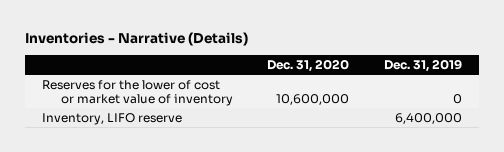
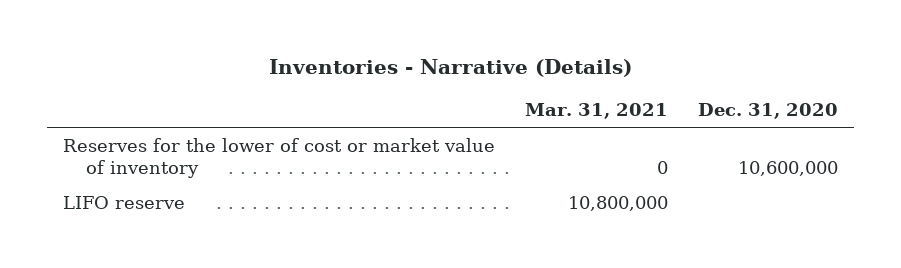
- | Dec. 31, 2020 | Dec. 31, 2019
+ | Mar. 31, 2021 | Dec. 31, 2020
- Inventory, LIFO reserve | | 6,400,000
+ LIFO reserve | 10,800,000 |

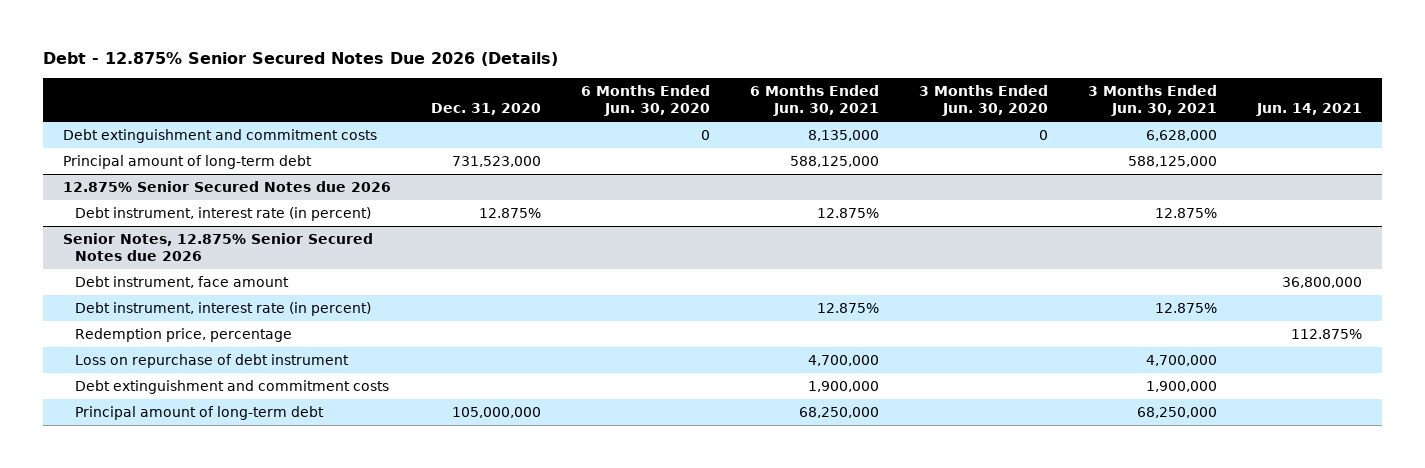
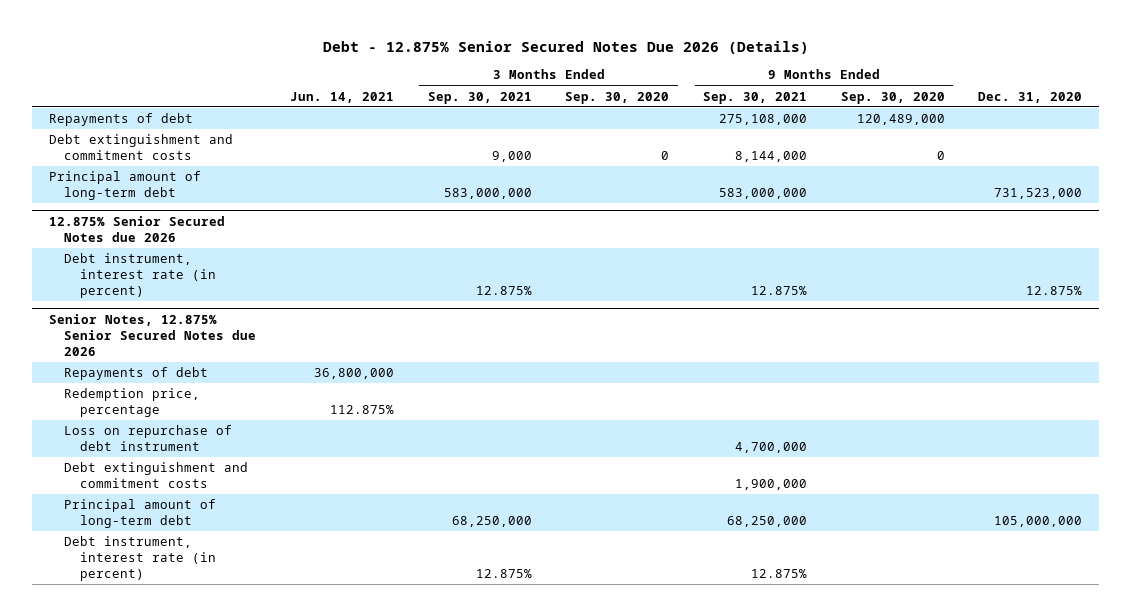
- | Dec. 31, 2020 | 6 Months Ended Jun. 30, 2020 | 6 Months Ended Jun. 30, 2021 | 3 Months Ended Jun. 30, 2020 | 3 Months Ended Jun. 30, 2021 | Jun. 14, 2021
+ | Jun. 14, 2021 | 3 Months Ended Sep. 30, 2021 | 3 Months Ended Sep. 30, 2020 | 9 Months Ended Sep. 30, 2021 | 9 Months Ended Sep. 30, 2020 | Dec. 31, 2020
+ Repayments of debt | | | | 275,108,000 | 120,489,000 |
@ Senior Notes, 12.875% Senior Secured Notes due 2026
- Debt instrument, face amount | | | | | | 36,800,000
+ Repayments of debt | 36,800,000 | | | | |
moved down: Debt instrument, interest rate (in percent) | | 12.875% | | 12.875% | |

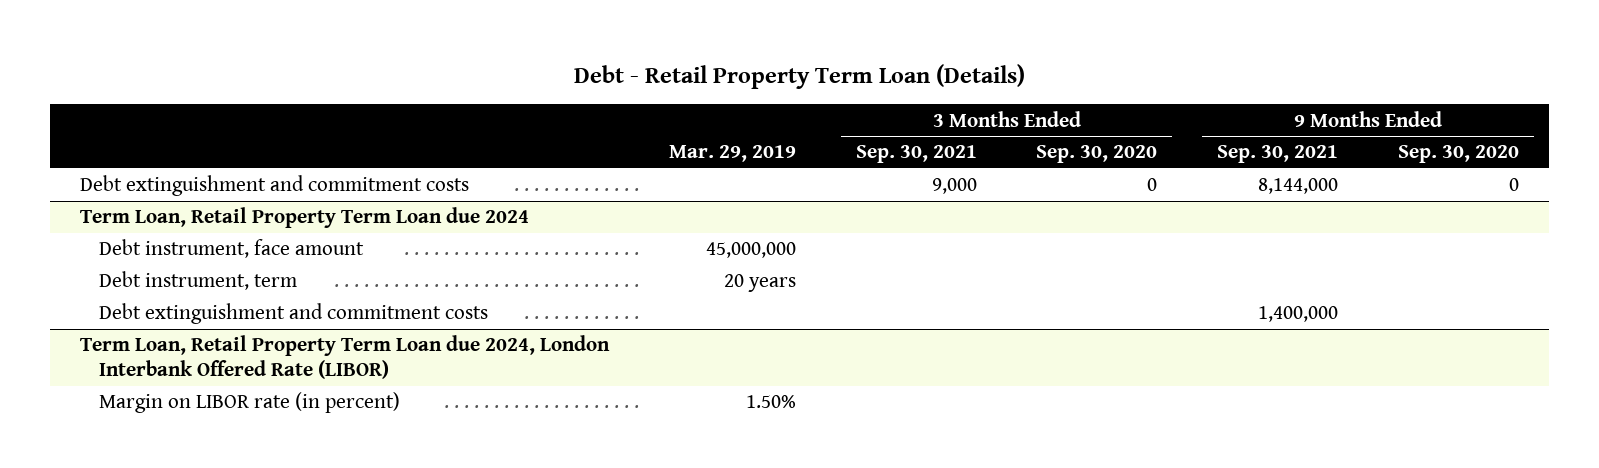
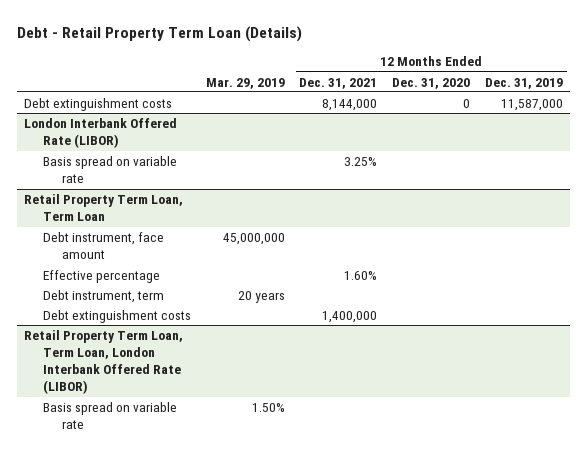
- | Mar. 29, 2019 | 3 Months Ended Sep. 30, 2021 | 3 Months Ended Sep. 30, 2020 | 9 Months Ended Sep. 30, 2021 | 9 Months Ended Sep. 30, 2020
+ | Mar. 29, 2019 | 12 Months Ended Dec. 31, 2021 | 12 Months Ended Dec. 31, 2020 | 12 Months Ended Dec. 31, 2019
- Debt extinguishment and commitment costs | | 9,000 | 0 | 8,144,000 | 0
- Term Loan, Retail Property Term Loan due 2024
+ Debt extinguishment costs | | 8,144,000 | 0 | 11,587,000
+ London Interbank Offered Rate (LIBOR)
+ Basis spread on variable rate | | 3.25% | |
+ Retail Property Term Loan, Term Loan
+ Effective percentage | | 1.60% | |
- Debt extinguishment and commitment costs | | | | 1,400,000 |
- Term Loan, Retail Property Term Loan due 2024, London Interbank Offered Rate (LIBOR)
- Margin on LIBOR rate (in percent) | 1.50% | | | |
+ Debt extinguishment costs | | 1,400,000 | |
+ Retail Property Term Loan, Term Loan, London Interbank Offered Rate (LIBOR)
+ Basis spread on variable rate | 1.50% | | |

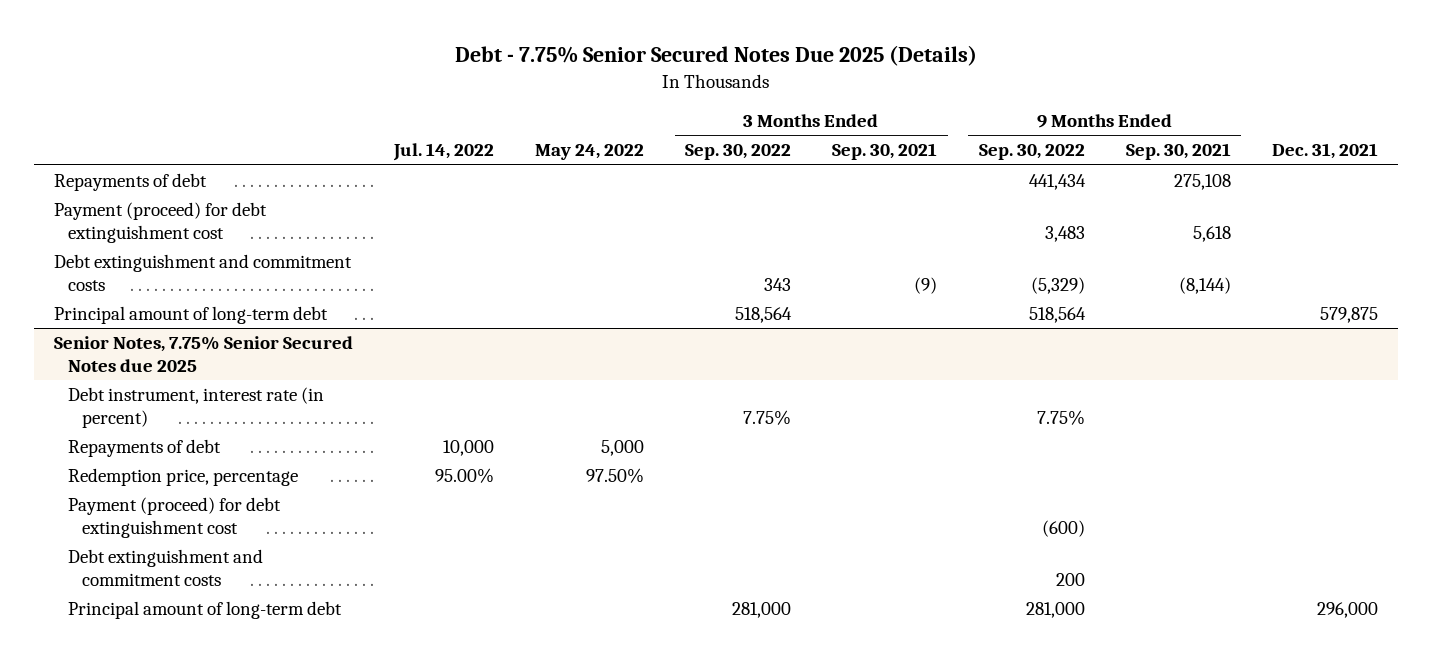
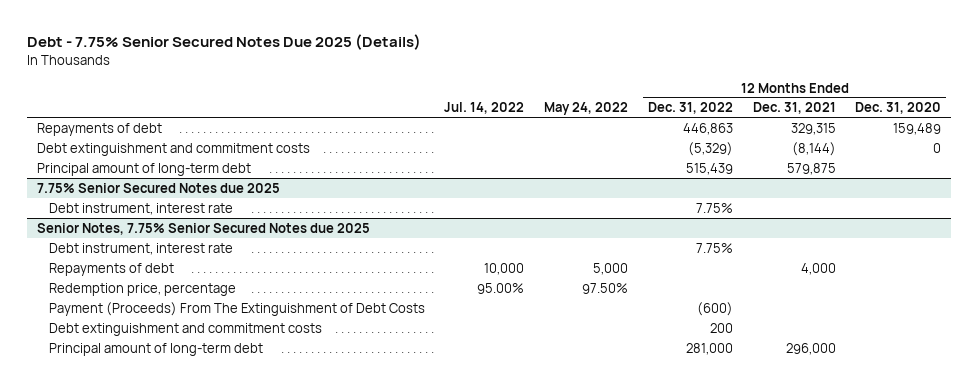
- | Jul. 14, 2022 | May 24, 2022 | 3 Months Ended Sep. 30, 2022 | 3 Months Ended Sep. 30, 2021 | 9 Months Ended Sep. 30, 2022 | 9 Months Ended Sep. 30, 2021 | Dec. 31, 2021
+ | Jul. 14, 2022 | May 24, 2022 | 12 Months Ended Dec. 31, 2022 | 12 Months Ended Dec. 31, 2021 | 12 Months Ended Dec. 31, 2020
- Payment (proceed) for debt extinguishment cost | | | | | 3,483 | 5,618 |
+ 7.75% Senior Secured Notes due 2025
+ Debt instrument, interest rate | | | 7.75% | |
@ Senior Notes, 7.75% Senior Secured Notes due 2025
- Debt instrument, interest rate (in percent) | | | 7.75% | | 7.75% | |
+ Debt instrument, interest rate | | | 7.75% | |
- Payment (proceed) for debt extinguishment cost | | | | | (600) | |
+ Payment (Proceeds) From The Extinguishment of Debt Costs | | | (600) | |

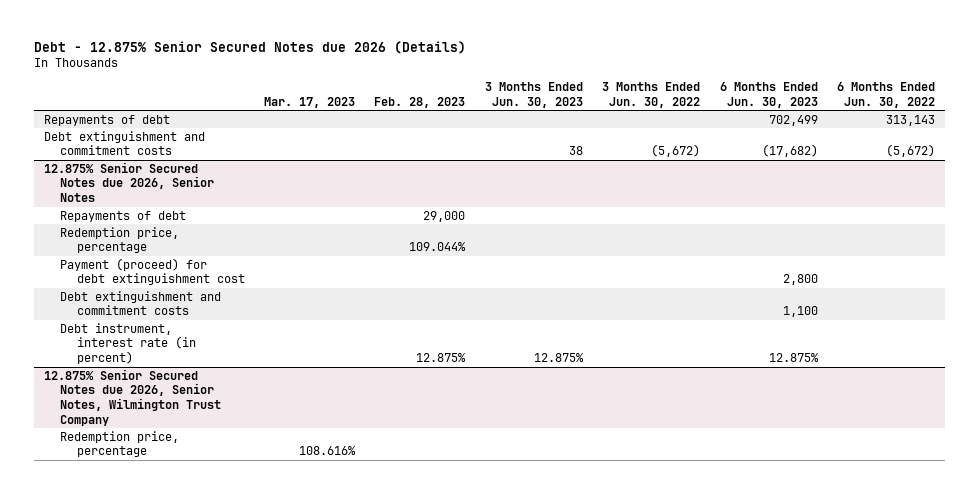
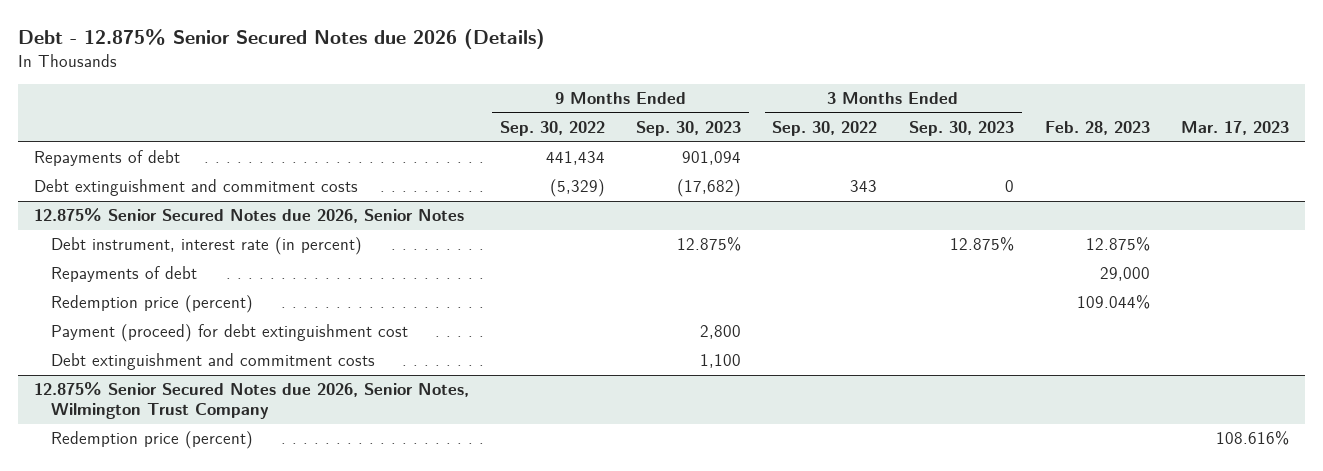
- | Mar. 17, 2023 | Feb. 28, 2023 | 3 Months Ended Jun. 30, 2023 | 3 Months Ended Jun. 30, 2022 | 6 Months Ended Jun. 30, 2023 | 6 Months Ended Jun. 30, 2022
+ | 9 Months Ended Sep. 30, 2022 | 9 Months Ended Sep. 30, 2023 | 3 Months Ended Sep. 30, 2022 | 3 Months Ended Sep. 30, 2023 | Feb. 28, 2023 | Mar. 17, 2023
@ 12.875% Senior Secured Notes due 2026, Senior Notes
moved up: Debt instrument, interest rate (in percent) | | 12.875% | | 12.875% | 12.875% |
- Redemption price, percentage | | 109.044% | | | |
+ Redemption price (percent) | | | | | 109.044% |
@ 12.875% Senior Secured Notes due 2026, Senior Notes, Wilmington Trust Company
- Redemption price, percentage | 108.616% | | | | |
+ Redemption price (percent) | | | | | | 108.616%

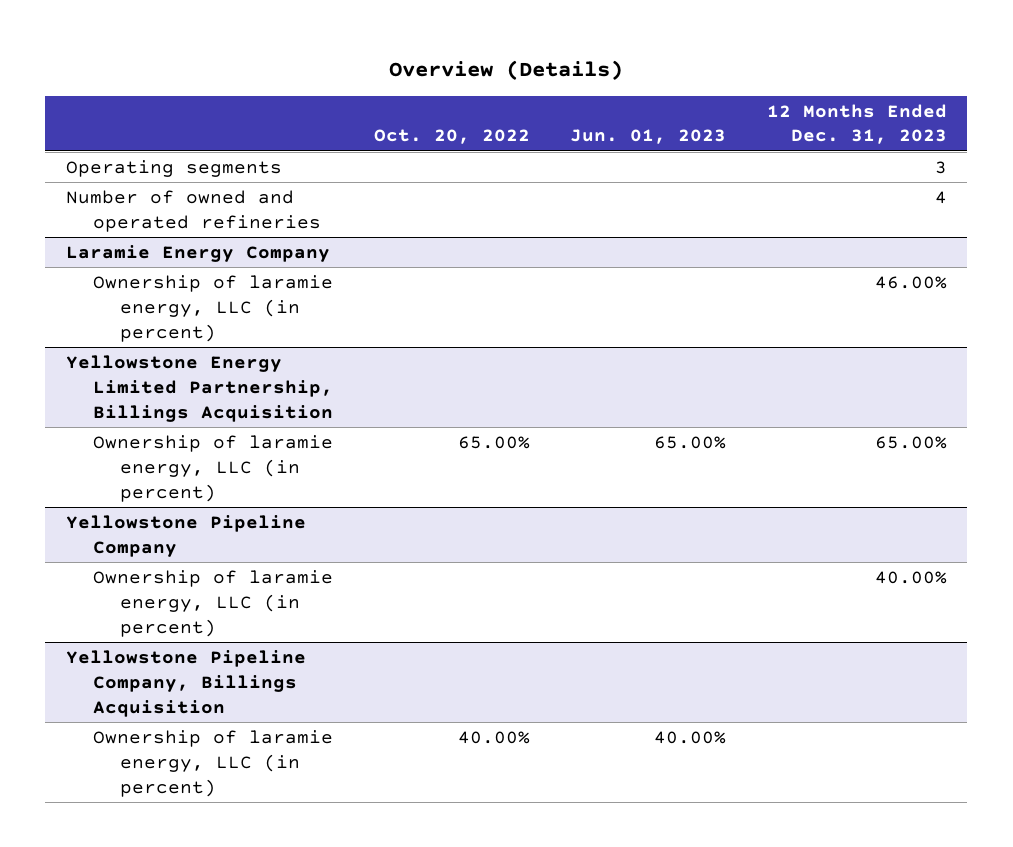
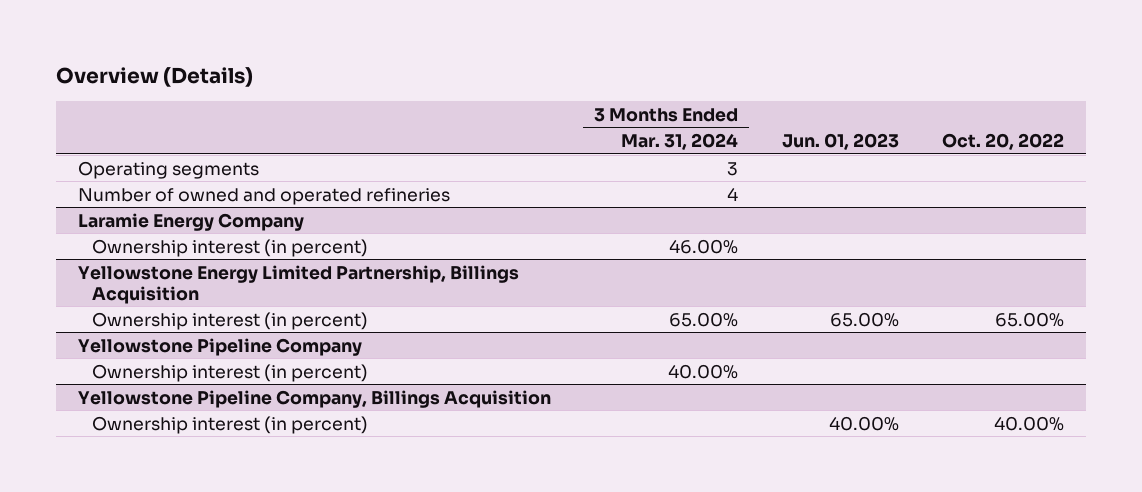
- | Oct. 20, 2022 | Jun. 01, 2023 | 12 Months Ended Dec. 31, 2023
+ | 3 Months Ended Mar. 31, 2024 | Jun. 01, 2023 | Oct. 20, 2022
@ Laramie Energy Company
- Ownership of laramie energy, LLC (in percent) | | | 46.00%
+ Ownership interest (in percent) | 46.00% | |
@ Yellowstone Energy Limited Partnership, Billings Acquisition
- Ownership of laramie energy, LLC (in percent) | 65.00% | 65.00% | 65.00%
+ Ownership interest (in percent) | 65.00% | 65.00% | 65.00%
@ Yellowstone Pipeline Company
- Ownership of laramie energy, LLC (in percent) | | | 40.00%
+ Ownership interest (in percent) | 40.00% | |
@ Yellowstone Pipeline Company, Billings Acquisition
- Ownership of laramie energy, LLC (in percent) | 40.00% | 40.00% |
+ Ownership interest (in percent) | | 40.00% | 40.00%

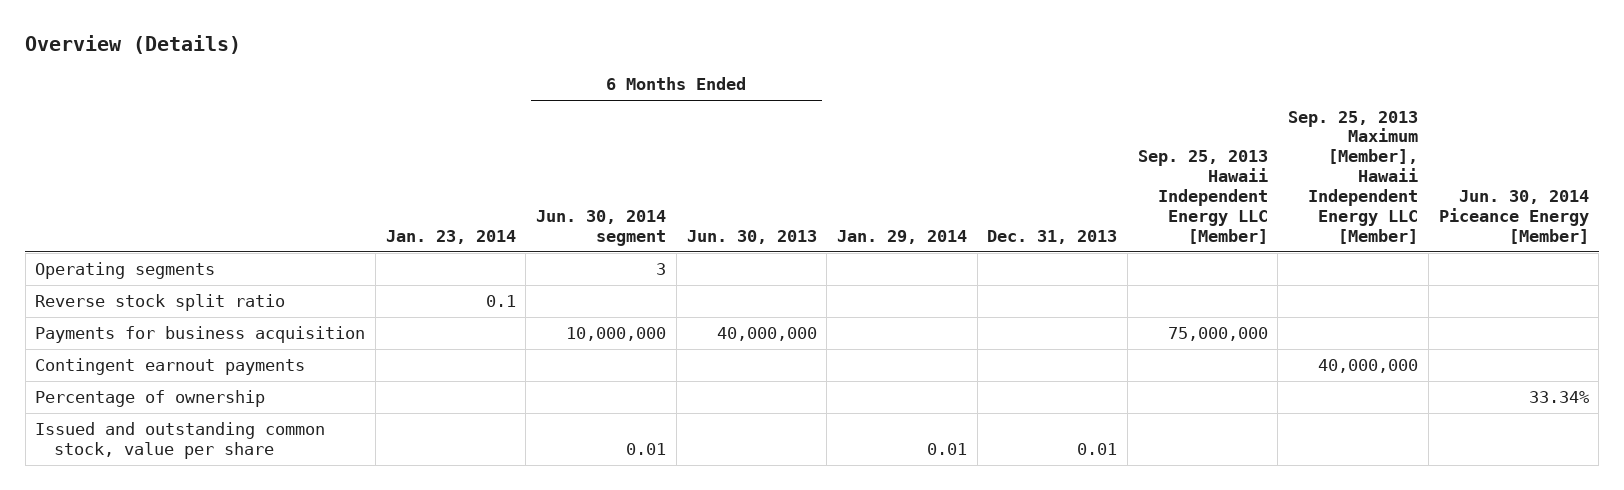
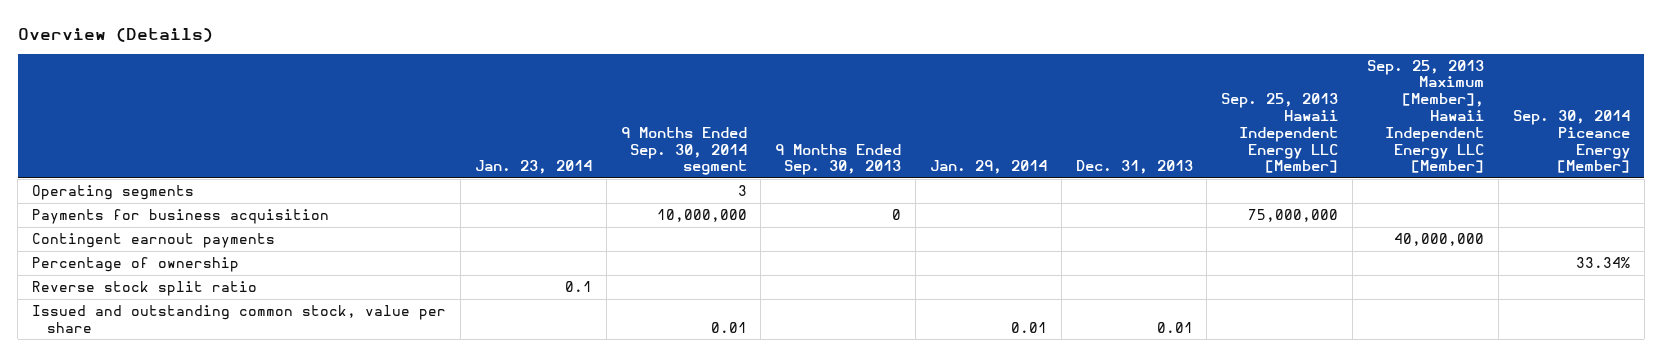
- | Jan. 23, 2014 | 6 Months Ended Jun. 30, 2014 segment | 6 Months Ended Jun. 30, 2013 | Jan. 29, 2014 | Dec. 31, 2013 | Sep. 25, 2013 Hawaii Independent Energy LLC [Member] | Sep. 25, 2013 Maximum [Member], Hawaii Independent Energy LLC [Member] | Jun. 30, 2014 Piceance Energy [Member]
+ | Jan. 23, 2014 | 9 Months Ended Sep. 30, 2014 segment | 9 Months Ended Sep. 30, 2013 | Jan. 29, 2014 | Dec. 31, 2013 | Sep. 25, 2013 Hawaii Independent Energy LLC [Member] | Sep. 25, 2013 Maximum [Member], Hawaii Independent Energy LLC [Member] | Sep. 30, 2014 Piceance Energy [Member]
moved down: Reverse stock split ratio | 0.1 | | | | | | |

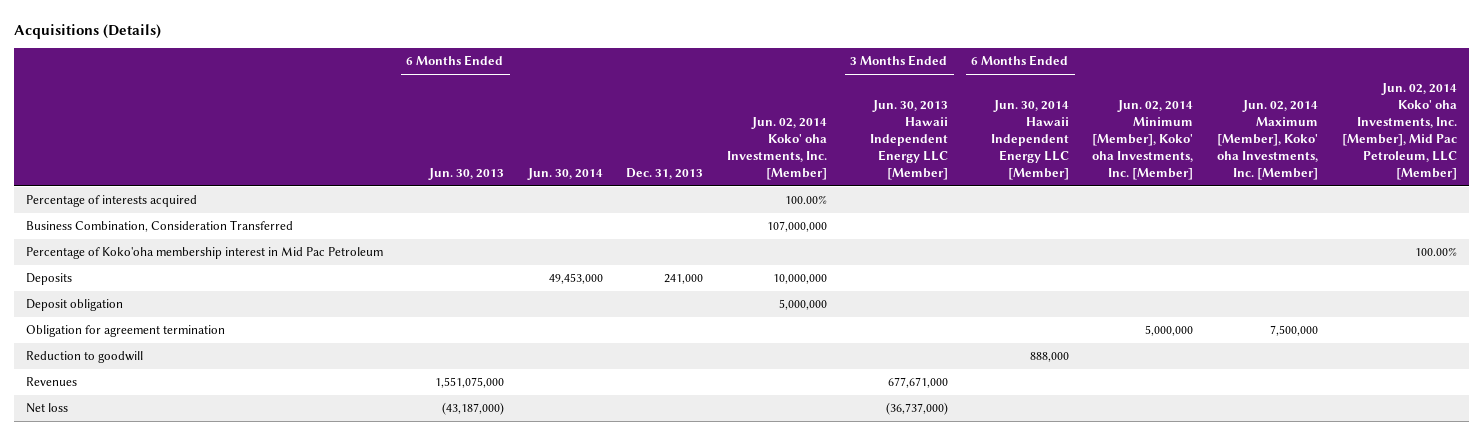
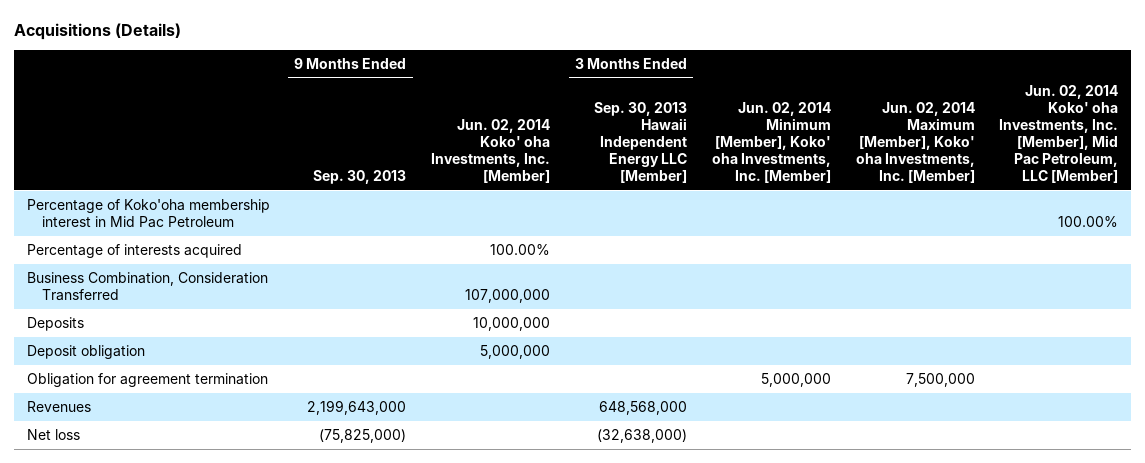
- | 6 Months Ended Jun. 30, 2013 | Jun. 30, 2014 | Dec. 31, 2013 | Jun. 02, 2014 Koko' oha Investments, Inc. [Member] | 3 Months Ended Jun. 30, 2013 Hawaii Independent Energy LLC [Member] | 6 Months Ended Jun. 30, 2014 Hawaii Independent Energy LLC [Member] | Jun. 02, 2014 Minimum [Member], Koko' oha Investments, Inc. [Member] | Jun. 02, 2014 Maximum [Member], Koko' oha Investments, Inc. [Member] | Jun. 02, 2014 Koko' oha Investments, Inc. [Member], Mid Pac Petroleum, LLC [Member]
+ | 9 Months Ended Sep. 30, 2013 | Jun. 02, 2014 Koko' oha Investments, Inc. [Member] | 3 Months Ended Sep. 30, 2013 Hawaii Independent Energy LLC [Member] | Jun. 02, 2014 Minimum [Member], Koko' oha Investments, Inc. [Member] | Jun. 02, 2014 Maximum [Member], Koko' oha Investments, Inc. [Member] | Jun. 02, 2014 Koko' oha Investments, Inc. [Member], Mid Pac Petroleum, LLC [Member]
moved up: Percentage of Koko'oha membership interest in Mid Pac Petroleum | | | | | | 100.00%
- Reduction to goodwill | | | | | | 888,000 | | |

